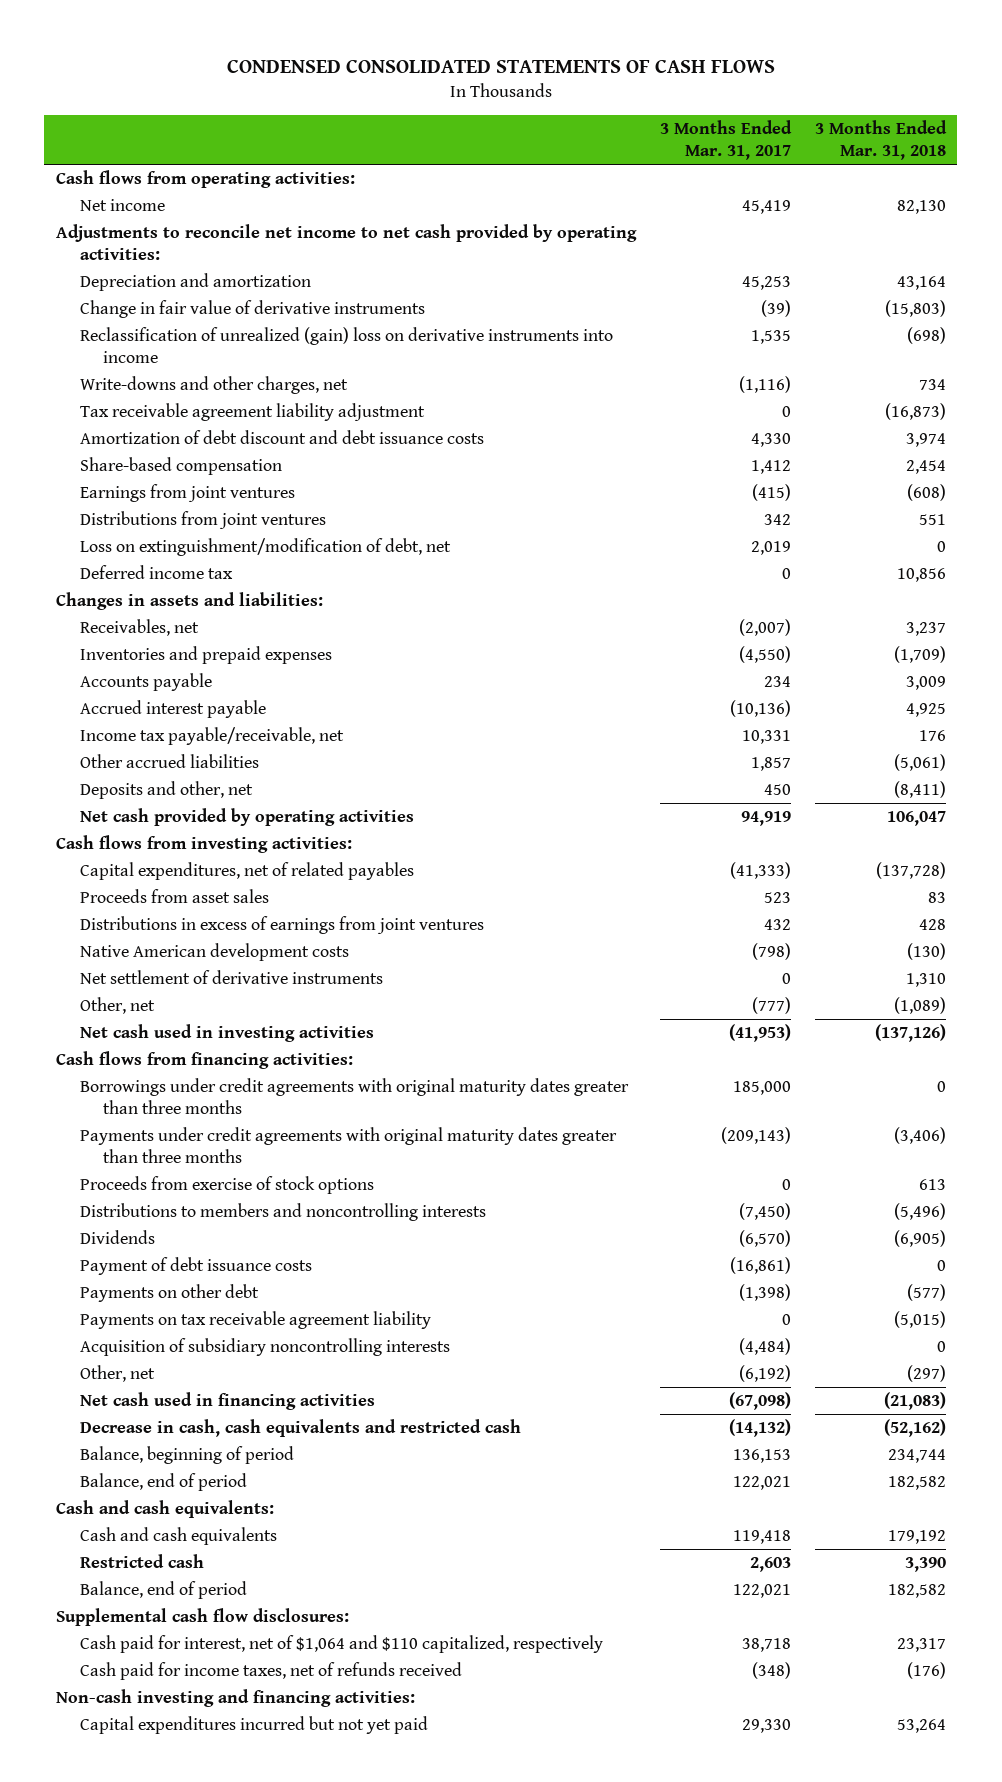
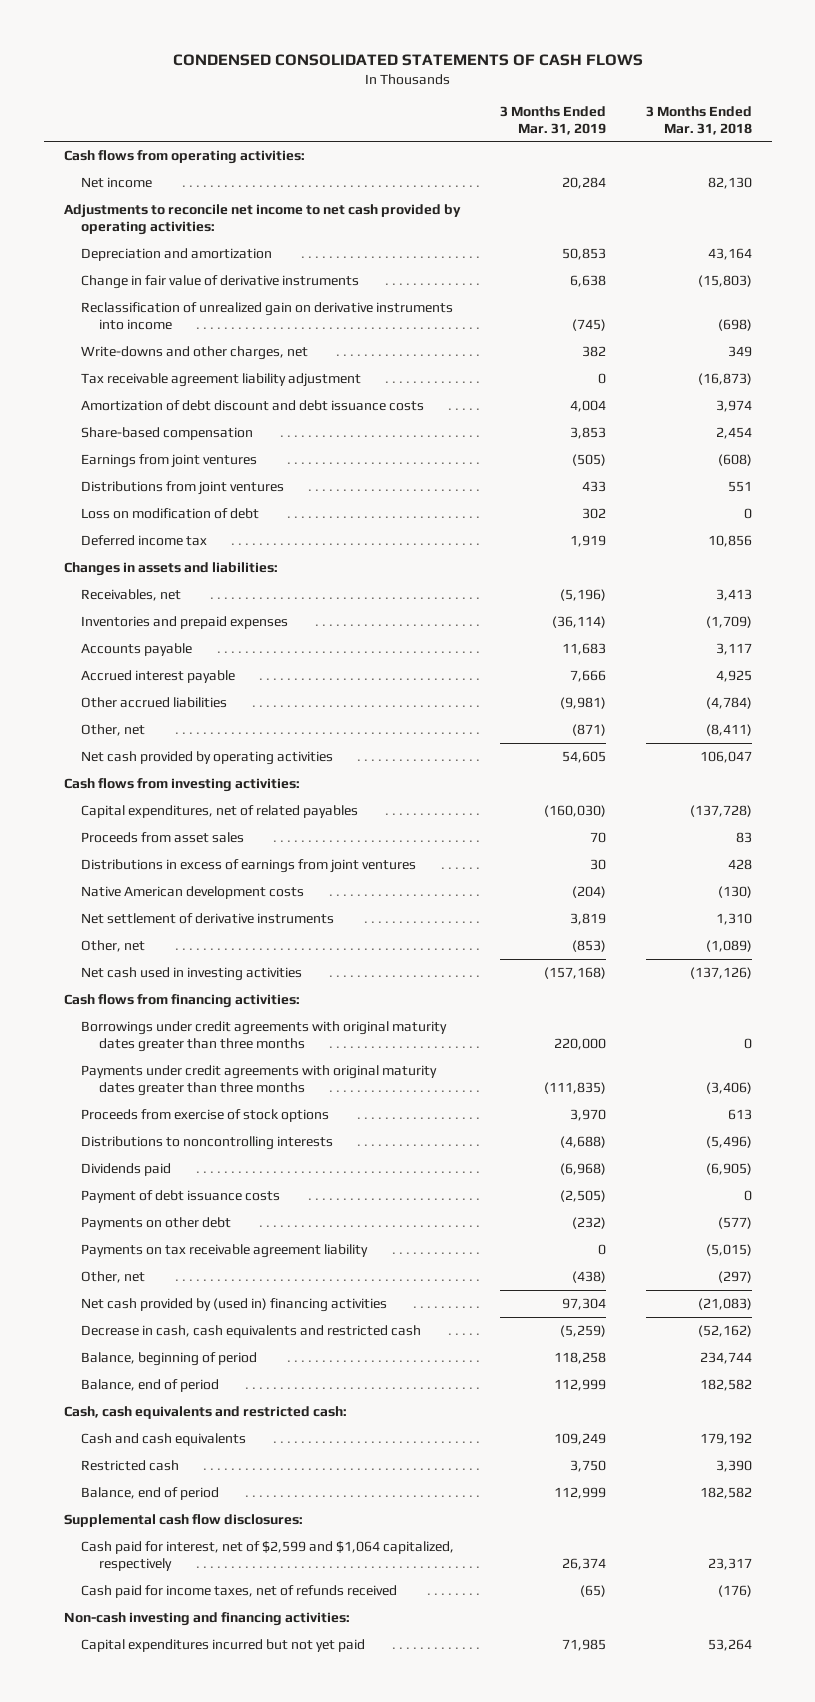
- | 3 Months Ended Mar. 31, 2017 | 3 Months Ended Mar. 31, 2018
+ | 3 Months Ended Mar. 31, 2019 | 3 Months Ended Mar. 31, 2018
- Reclassification of unrealized (gain) loss on derivative instruments into income | 1,535 | (698)
- Write-downs and other charges, net | (1,116) | 734
+ Reclassification of unrealized gain on derivative instruments into income | (745) | (698)
+ Write-downs and other charges, net | 382 | 349
- Loss on extinguishment/modification of debt, net | 2,019 | 0
+ Loss on modification of debt | 302 | 0
- Receivables, net | (2,007) | 3,237
+ Receivables, net | (5,196) | 3,413
- Accounts payable | 234 | 3,009
+ Accounts payable | 11,683 | 3,117
- Income tax payable/receivable, net | 10,331 | 176
- Other accrued liabilities | 1,857 | (5,061)
- Deposits and other, net | 450 | (8,411)
+ Other accrued liabilities | (9,981) | (4,784)
+ Other, net | (871) | (8,411)
- Distributions to members and noncontrolling interests | (7,450) | (5,496)
- Dividends | (6,570) | (6,905)
+ Distributions to noncontrolling interests | (4,688) | (5,496)
+ Dividends paid | (6,968) | (6,905)
- Acquisition of subsidiary noncontrolling interests | (4,484) | 0
- Net cash used in financing activities | (67,098) | (21,083)
+ Net cash provided by (used in) financing activities | 97,304 | (21,083)
- Cash and cash equivalents:
+ Cash, cash equivalents and restricted cash:
- Cash paid for interest, net of $1,064 and $110 capitalized, respectively | 38,718 | 23,317
+ Cash paid for interest, net of $2,599 and $1,064 capitalized, respectively | 26,374 | 23,317

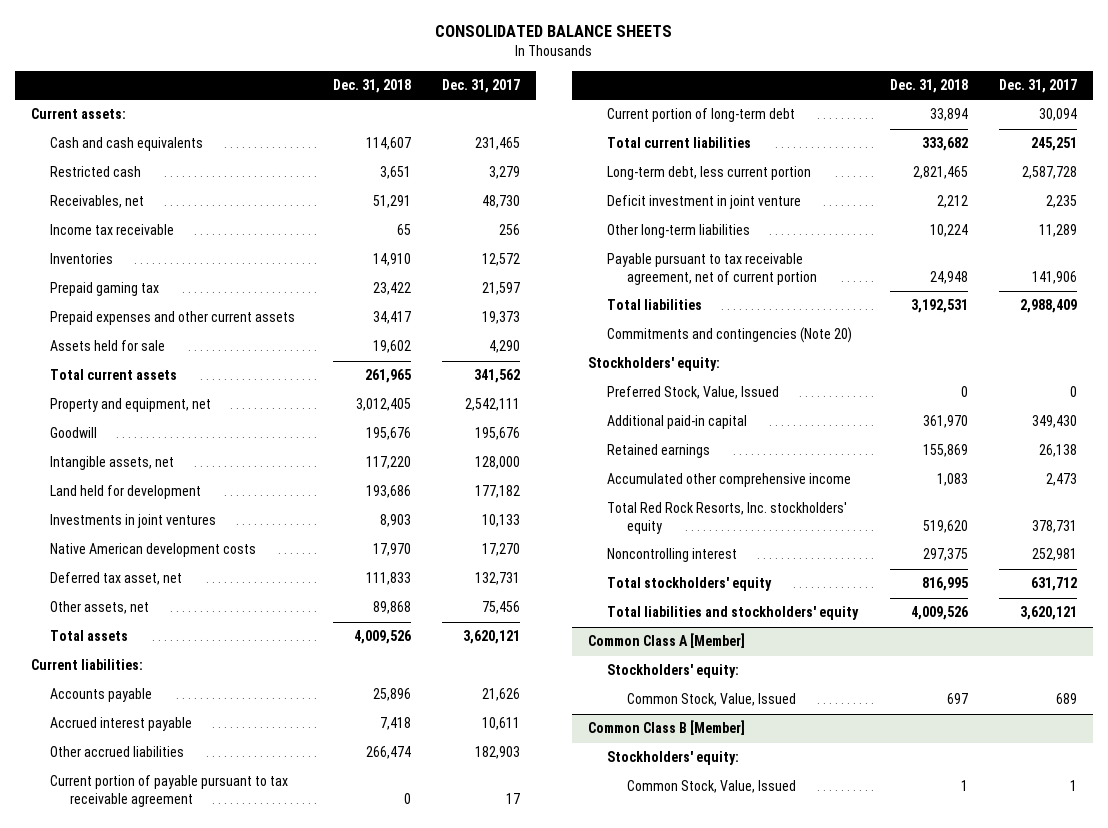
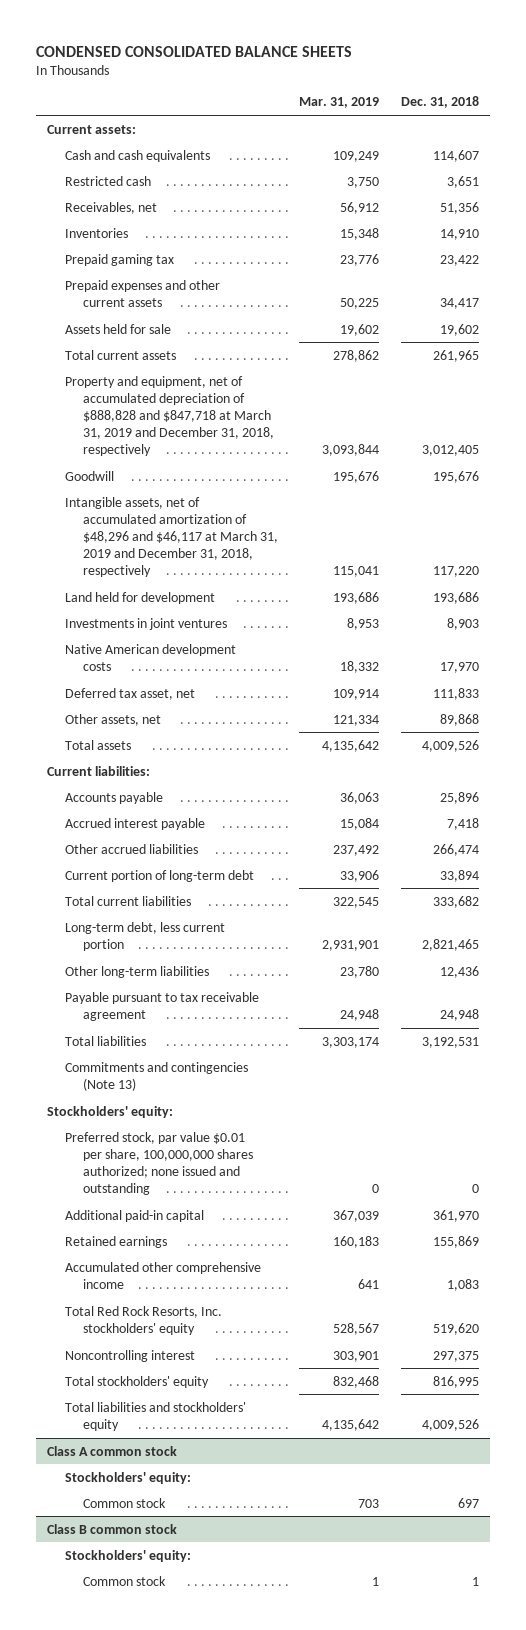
- CONSOLIDATED BALANCE SHEETS
+ CONDENSED CONSOLIDATED BALANCE SHEETS
- | Dec. 31, 2018 | Dec. 31, 2017
+ | Mar. 31, 2019 | Dec. 31, 2018
- Receivables, net | 51,291 | 48,730
- Income tax receivable | 65 | 256
+ Receivables, net | 56,912 | 51,356
- Property and equipment, net | 3,012,405 | 2,542,111
+ Property and equipment, net of accumulated depreciation of $888,828 and $847,718 at March 31, 2019 and December 31, 2018, respectively | 3,093,844 | 3,012,405
- Intangible assets, net | 117,220 | 128,000
+ Intangible assets, net of accumulated amortization of $48,296 and $46,117 at March 31, 2019 and December 31, 2018, respectively | 115,041 | 117,220
- Current portion of payable pursuant to tax receivable agreement | 0 | 17
- Deficit investment in joint venture | 2,212 | 2,235
- Other long-term liabilities | 10,224 | 11,289
- Payable pursuant to tax receivable agreement, net of current portion | 24,948 | 141,906
+ Other long-term liabilities | 23,780 | 12,436
+ Payable pursuant to tax receivable agreement | 24,948 | 24,948
- Commitments and contingencies (Note 20)
+ Commitments and contingencies (Note 13)
- Preferred Stock, Value, Issued | 0 | 0
+ Preferred stock, par value $0.01 per share, 100,000,000 shares authorized; none issued and outstanding | 0 | 0
- Common Class A [Member]
+ Class A common stock
- Common Stock, Value, Issued | 697 | 689
- Common Class B [Member]
+ Common stock | 703 | 697
+ Class B common stock
- Common Stock, Value, Issued | 1 | 1
+ Common stock | 1 | 1

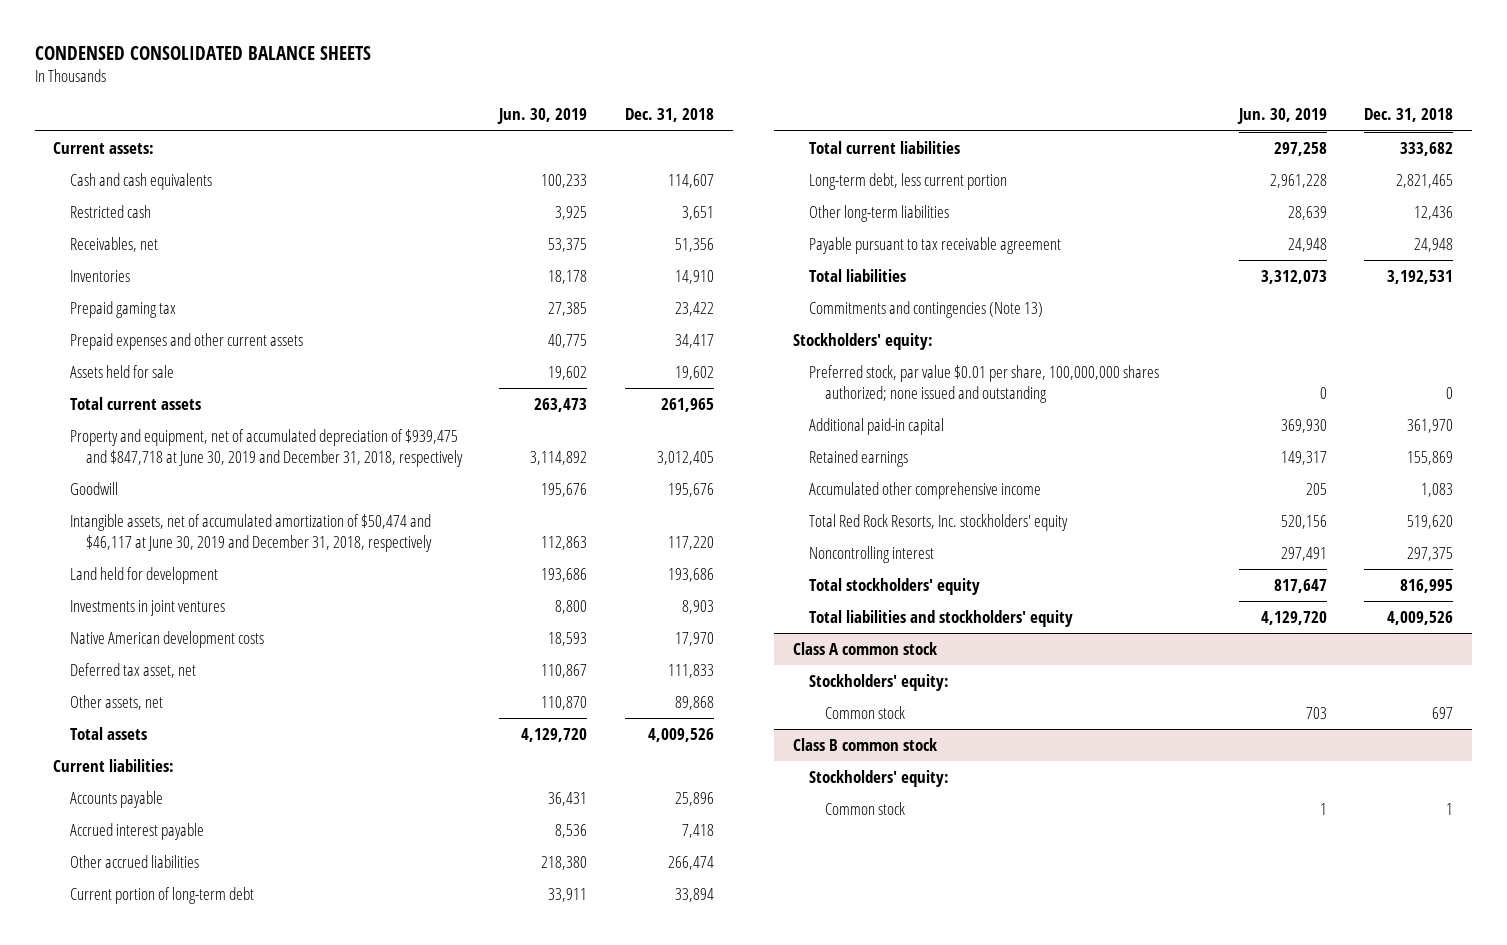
- | Mar. 31, 2019 | Dec. 31, 2018
+ | Jun. 30, 2019 | Dec. 31, 2018
- Property and equipment, net of accumulated depreciation of $888,828 and $847,718 at March 31, 2019 and December 31, 2018, respectively | 3,093,844 | 3,012,405
+ Property and equipment, net of accumulated depreciation of $939,475 and $847,718 at June 30, 2019 and December 31, 2018, respectively | 3,114,892 | 3,012,405
- Intangible assets, net of accumulated amortization of $48,296 and $46,117 at March 31, 2019 and December 31, 2018, respectively | 115,041 | 117,220
+ Intangible assets, net of accumulated amortization of $50,474 and $46,117 at June 30, 2019 and December 31, 2018, respectively | 112,863 | 117,220

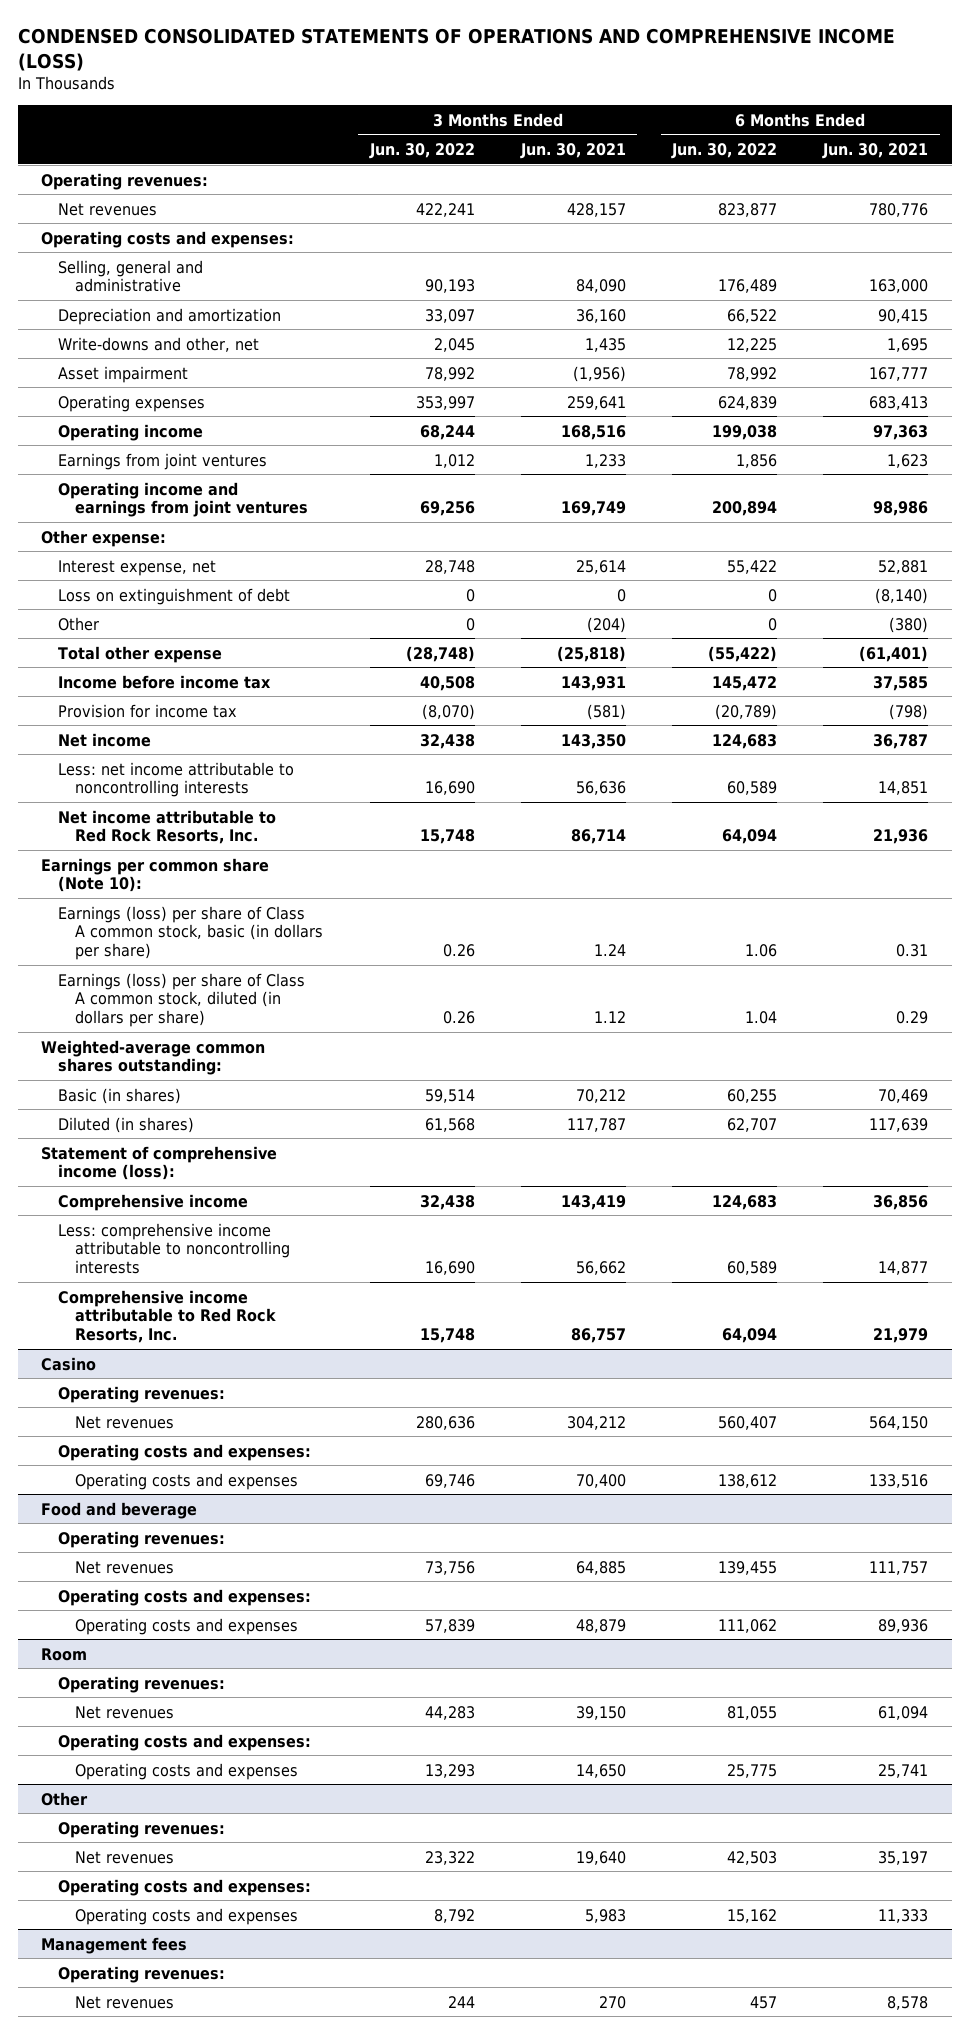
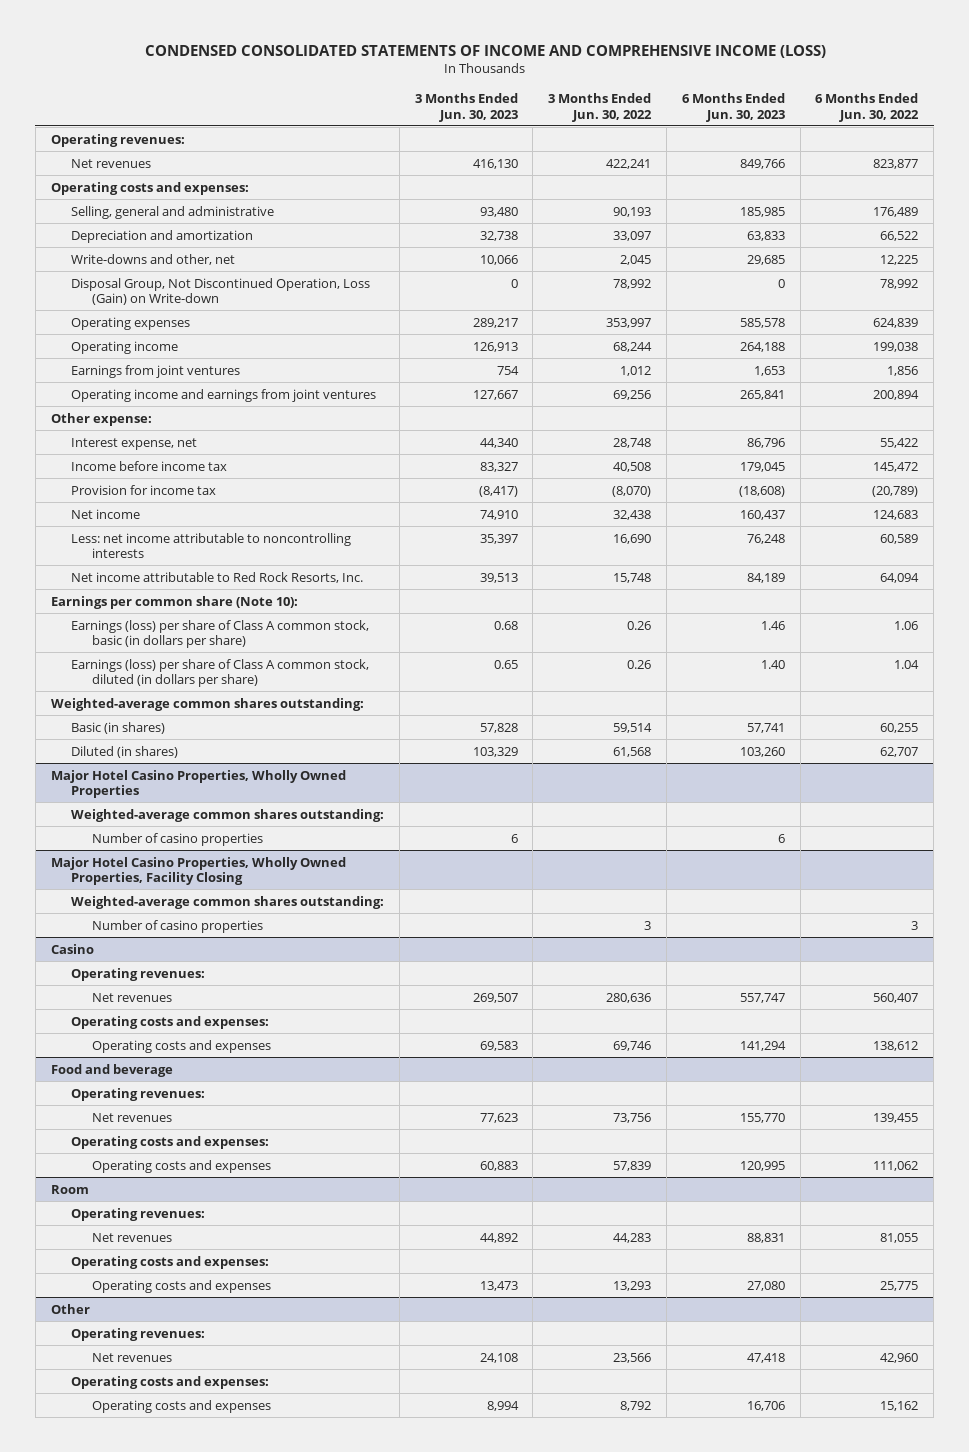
- CONDENSED CONSOLIDATED STATEMENTS OF OPERATIONS AND COMPREHENSIVE INCOME (LOSS)
+ CONDENSED CONSOLIDATED STATEMENTS OF INCOME AND COMPREHENSIVE INCOME (LOSS)
- | 3 Months Ended Jun. 30, 2022 | 3 Months Ended Jun. 30, 2021 | 6 Months Ended Jun. 30, 2022 | 6 Months Ended Jun. 30, 2021
+ | 3 Months Ended Jun. 30, 2023 | 3 Months Ended Jun. 30, 2022 | 6 Months Ended Jun. 30, 2023 | 6 Months Ended Jun. 30, 2022
- Asset impairment | 78,992 | (1,956) | 78,992 | 167,777
+ Disposal Group, Not Discontinued Operation, Loss (Gain) on Write-down | 0 | 78,992 | 0 | 78,992
- Loss on extinguishment of debt | 0 | 0 | 0 | (8,140)
- Other | 0 | (204) | 0 | (380)
- Total other expense | (28,748) | (25,818) | (55,422) | (61,401)
- Statement of comprehensive income (loss):
- Comprehensive income | 32,438 | 143,419 | 124,683 | 36,856
- Less: comprehensive income attributable to noncontrolling interests | 16,690 | 56,662 | 60,589 | 14,877
- Comprehensive income attributable to Red Rock Resorts, Inc. | 15,748 | 86,757 | 64,094 | 21,979
+ Major Hotel Casino Properties, Wholly Owned Properties
+ Weighted-average common shares outstanding:
+ Number of casino properties | 6 | | 6 |
+ Major Hotel Casino Properties, Wholly Owned Properties, Facility Closing
+ Weighted-average common shares outstanding:
+ Number of casino properties | | 3 | | 3
@ Other
- Net revenues | 23,322 | 19,640 | 42,503 | 35,197
+ Net revenues | 24,108 | 23,566 | 47,418 | 42,960
- Management fees
- Operating revenues:
- Net revenues | 244 | 270 | 457 | 8,578

